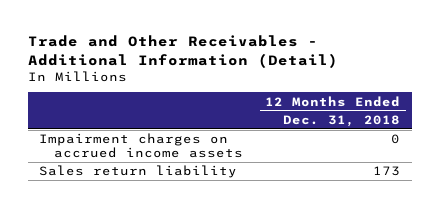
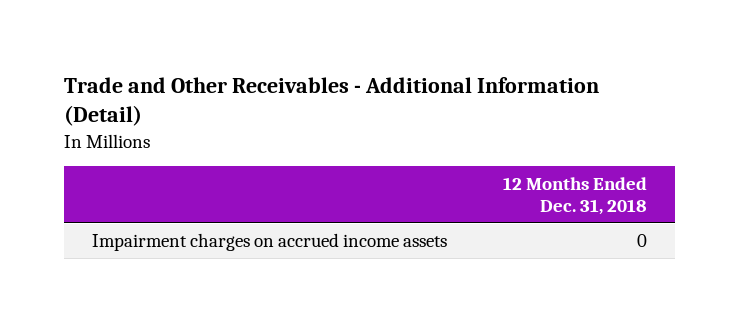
- Sales return liability | 173

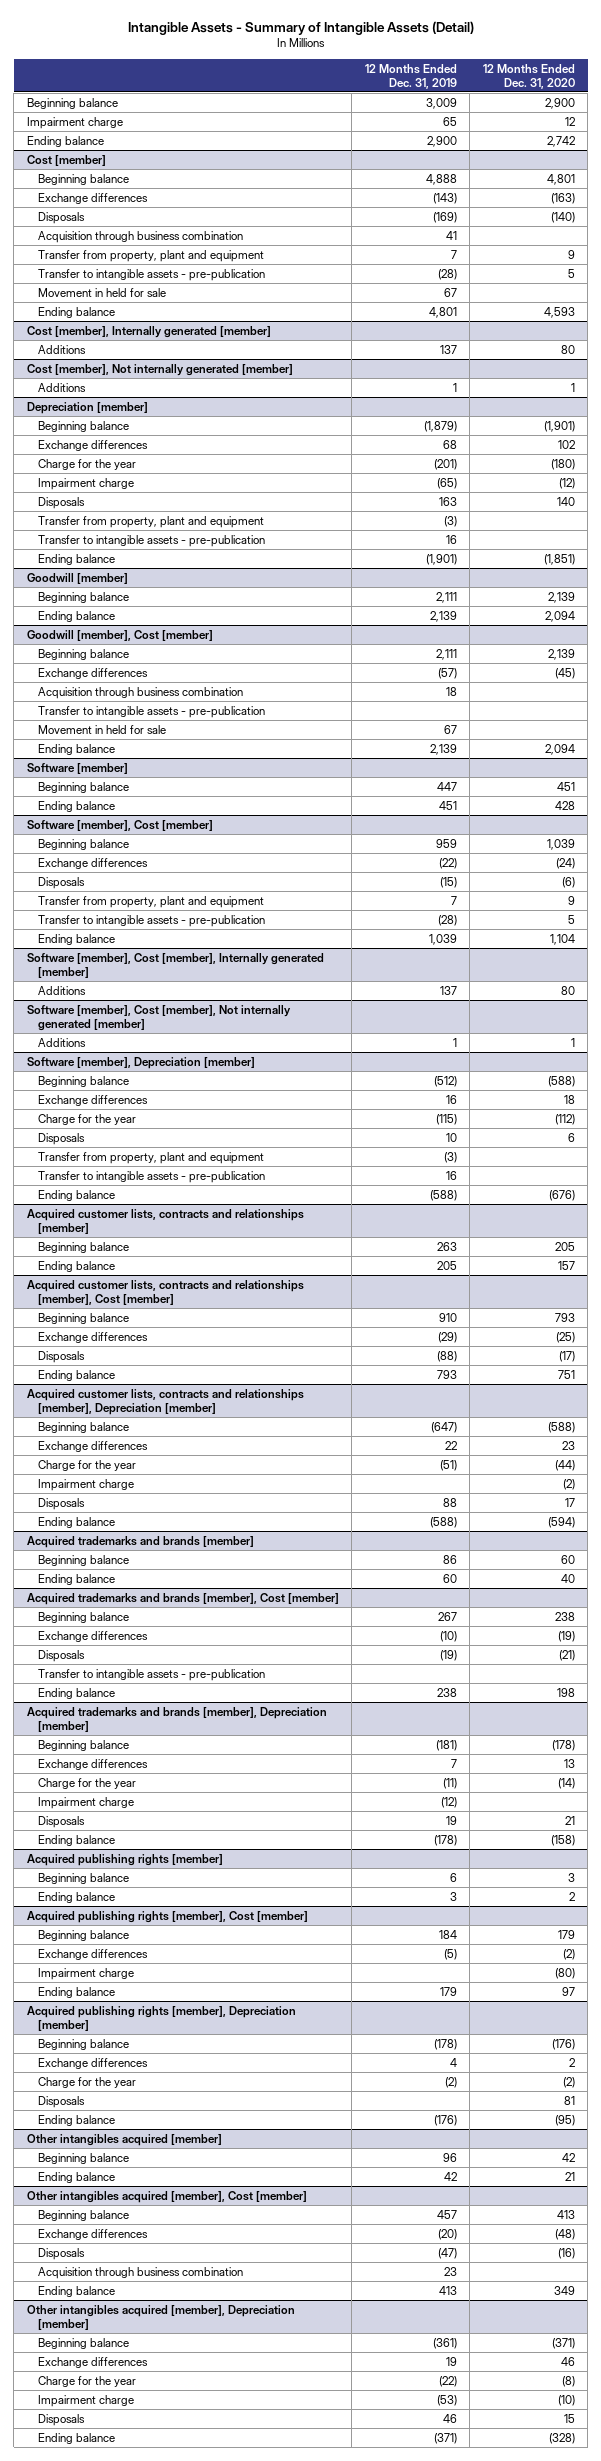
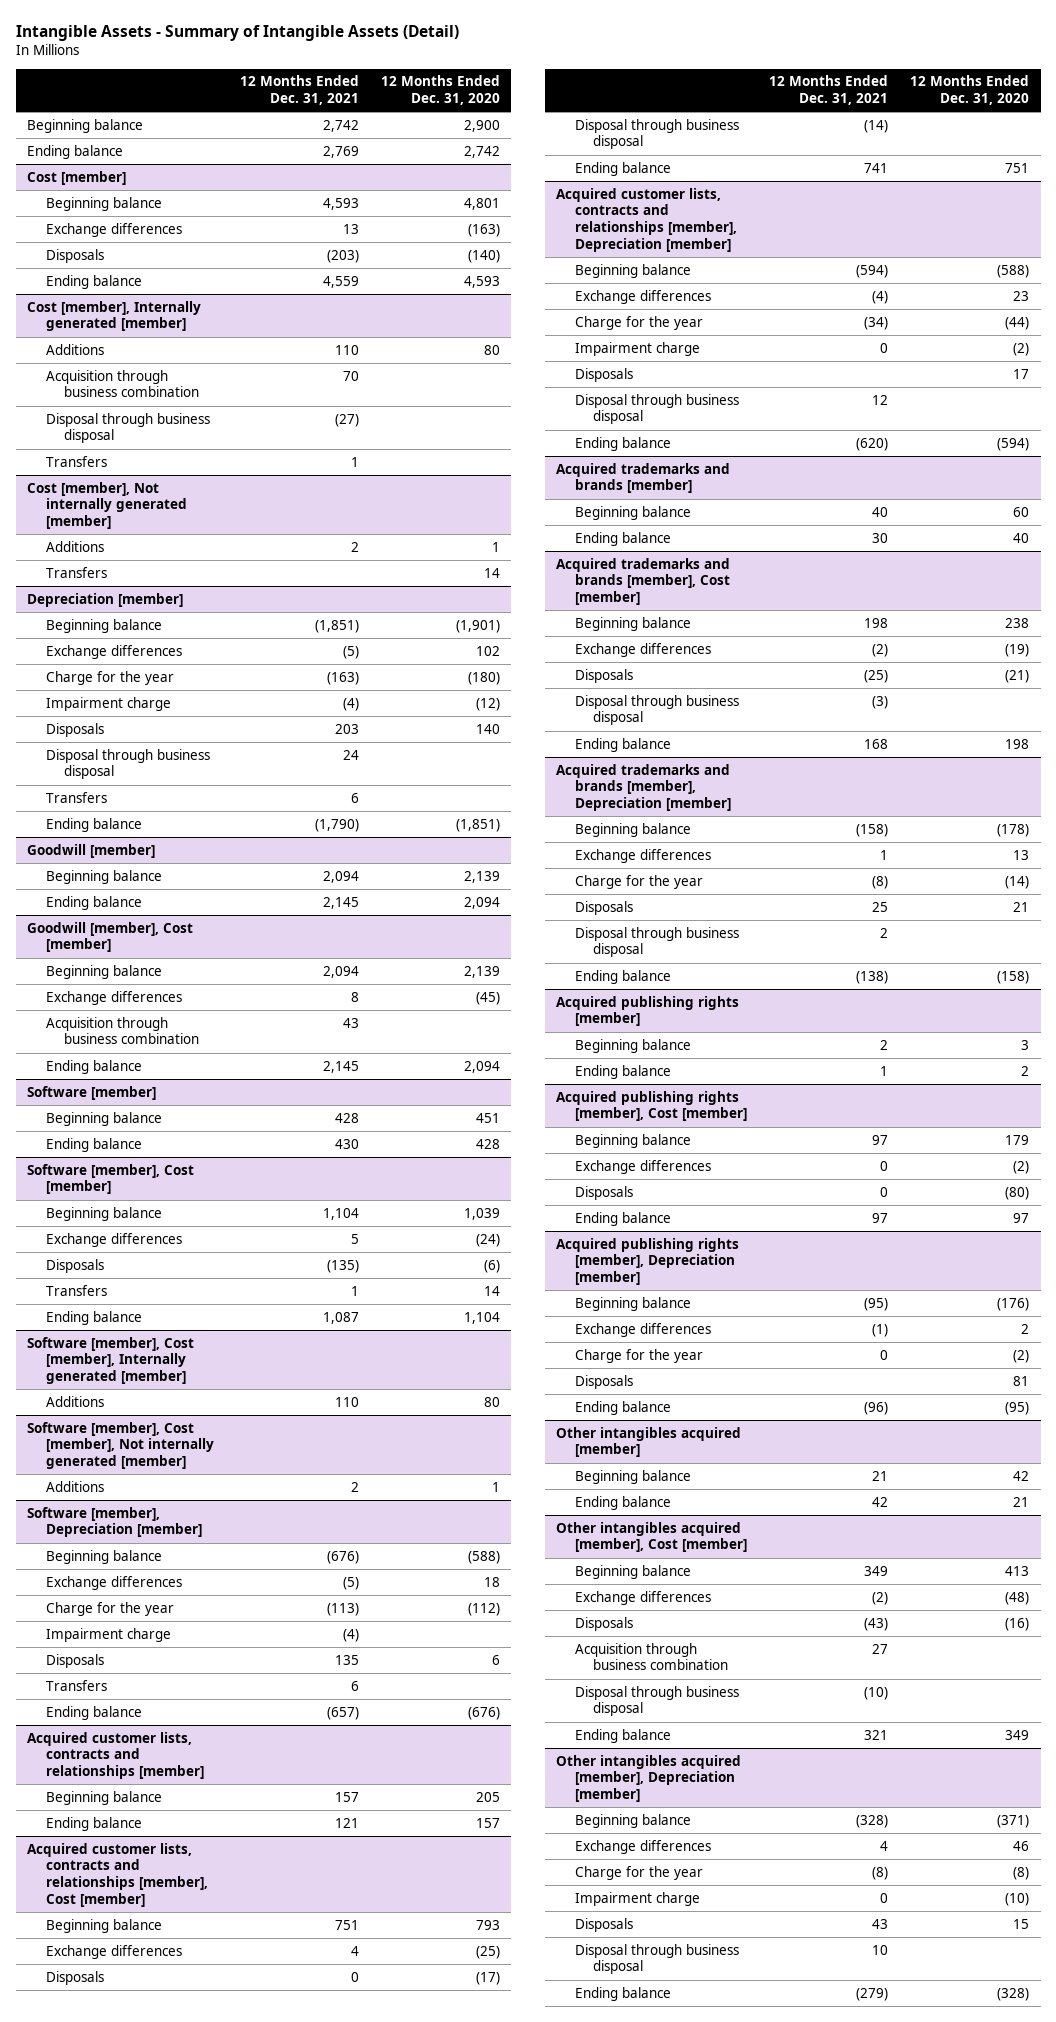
- | 12 Months Ended Dec. 31, 2019 | 12 Months Ended Dec. 31, 2020
+ | 12 Months Ended Dec. 31, 2021 | 12 Months Ended Dec. 31, 2020
- Impairment charge | 65 | 12
@ Cost [member]
- Acquisition through business combination | 41 |
- Transfer from property, plant and equipment | 7 | 9
- Transfer to intangible assets - pre-publication | (28) | 5
- Movement in held for sale | 67 |
@ Cost [member], Internally generated [member]
+ Acquisition through business combination | 70 |
+ Disposal through business disposal | (27) |
+ Transfers | 1 |
@ Cost [member], Not internally generated [member]
+ Transfers | | 14
@ Depreciation [member]
- Transfer from property, plant and equipment | (3) |
- Transfer to intangible assets - pre-publication | 16 |
+ Disposal through business disposal | 24 |
+ Transfers | 6 |
@ Goodwill [member], Cost [member]
- Transfer to intangible assets - pre-publication
- Movement in held for sale | 67 |
@ Software [member], Cost [member]
- Transfer from property, plant and equipment | 7 | 9
- Transfer to intangible assets - pre-publication | (28) | 5
+ Transfers | 1 | 14
@ Software [member], Depreciation [member]
+ Impairment charge | (4) |
- Transfer from property, plant and equipment | (3) |
- Transfer to intangible assets - pre-publication | 16 |
+ Transfers | 6 |
@ Acquired customer lists, contracts and relationships [member], Cost [member]
+ Disposal through business disposal | (14) |
@ Acquired customer lists, contracts and relationships [member], Depreciation [member]
+ Disposal through business disposal | 12 |
@ Acquired trademarks and brands [member], Cost [member]
- Transfer to intangible assets - pre-publication
+ Disposal through business disposal | (3) |
@ Acquired trademarks and brands [member], Depreciation [member]
- Impairment charge | (12) |
+ Disposal through business disposal | 2 |
@ Acquired publishing rights [member], Cost [member]
- Impairment charge | | (80)
+ Disposals | 0 | (80)
@ Other intangibles acquired [member], Cost [member]
+ Disposal through business disposal | (10) |
@ Other intangibles acquired [member], Depreciation [member]
+ Disposal through business disposal | 10 |

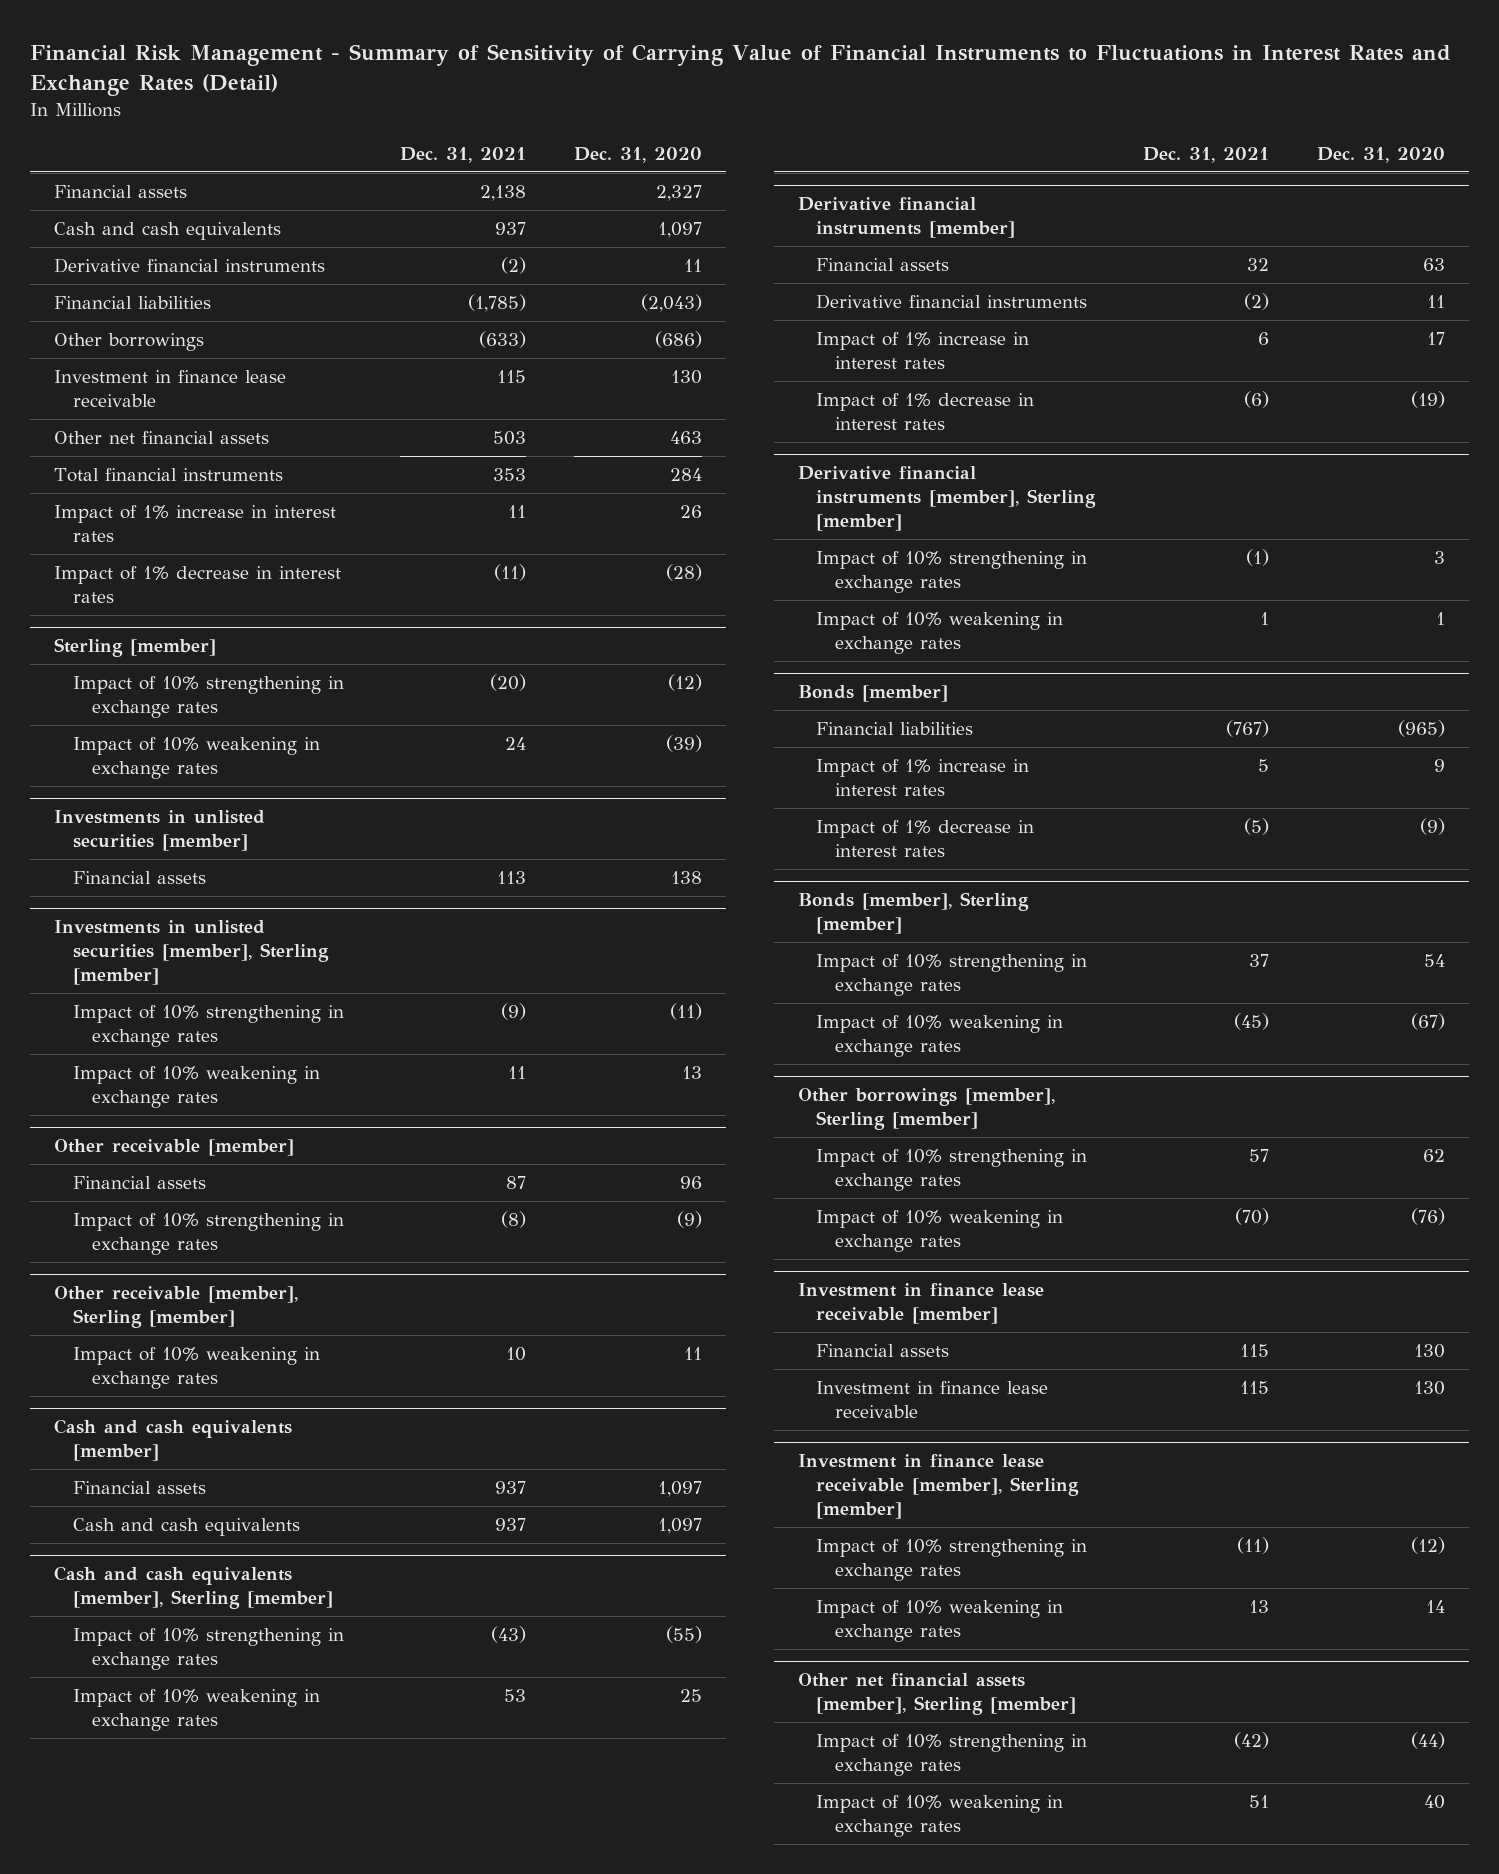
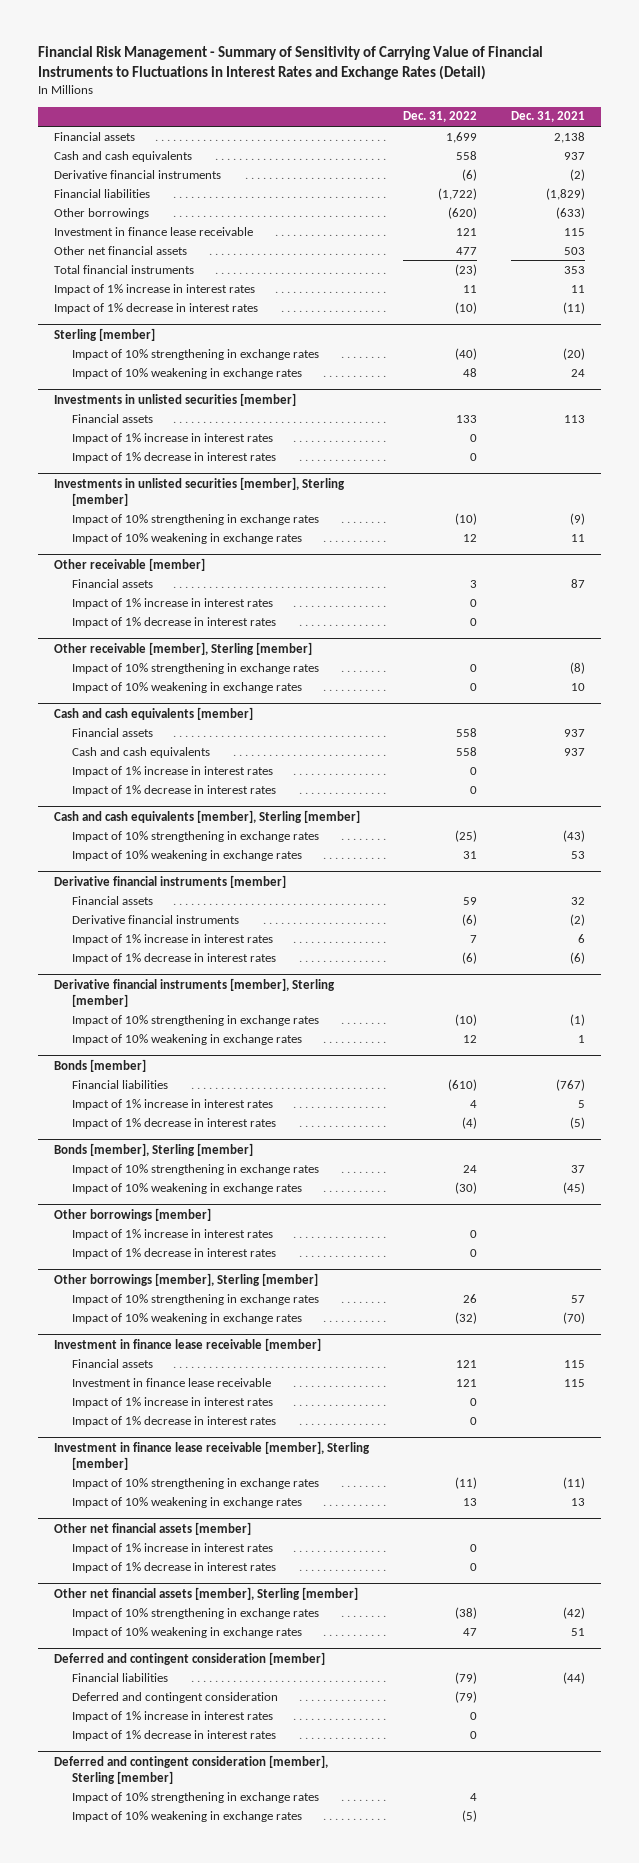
- | Dec. 31, 2021 | Dec. 31, 2020
+ | Dec. 31, 2022 | Dec. 31, 2021
- Financial liabilities | (1,785) | (2,043)
+ Financial liabilities | (1,722) | (1,829)
@ Investments in unlisted securities [member]
+ Impact of 1% increase in interest rates | 0 |
+ Impact of 1% decrease in interest rates | 0 |
@ Other receivable [member]
- Impact of 10% strengthening in exchange rates | (8) | (9)
+ Impact of 1% increase in interest rates | 0 |
+ Impact of 1% decrease in interest rates | 0 |
@ Other receivable [member], Sterling [member]
+ Impact of 10% strengthening in exchange rates | 0 | (8)
@ Cash and cash equivalents [member]
+ Impact of 1% increase in interest rates | 0 |
+ Impact of 1% decrease in interest rates | 0 |
+ Other borrowings [member]
+ Impact of 1% increase in interest rates | 0 |
+ Impact of 1% decrease in interest rates | 0 |
@ Investment in finance lease receivable [member]
+ Impact of 1% increase in interest rates | 0 |
+ Impact of 1% decrease in interest rates | 0 |
+ Other net financial assets [member]
+ Impact of 1% increase in interest rates | 0 |
+ Impact of 1% decrease in interest rates | 0 |
+ Deferred and contingent consideration [member]
+ Financial liabilities | (79) | (44)
+ Deferred and contingent consideration | (79) |
+ Impact of 1% increase in interest rates | 0 |
+ Impact of 1% decrease in interest rates | 0 |
+ Deferred and contingent consideration [member], Sterling [member]
+ Impact of 10% strengthening in exchange rates | 4 |
+ Impact of 10% weakening in exchange rates | (5) |

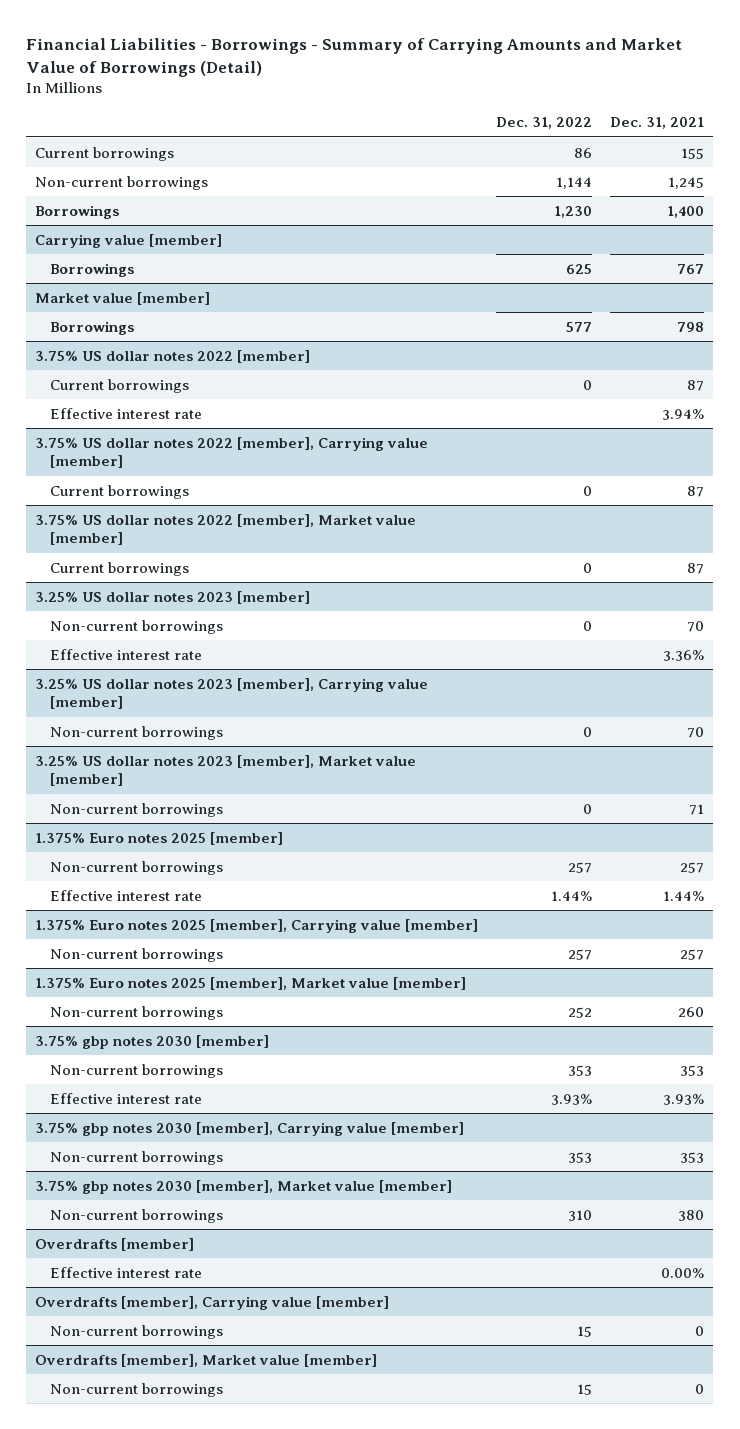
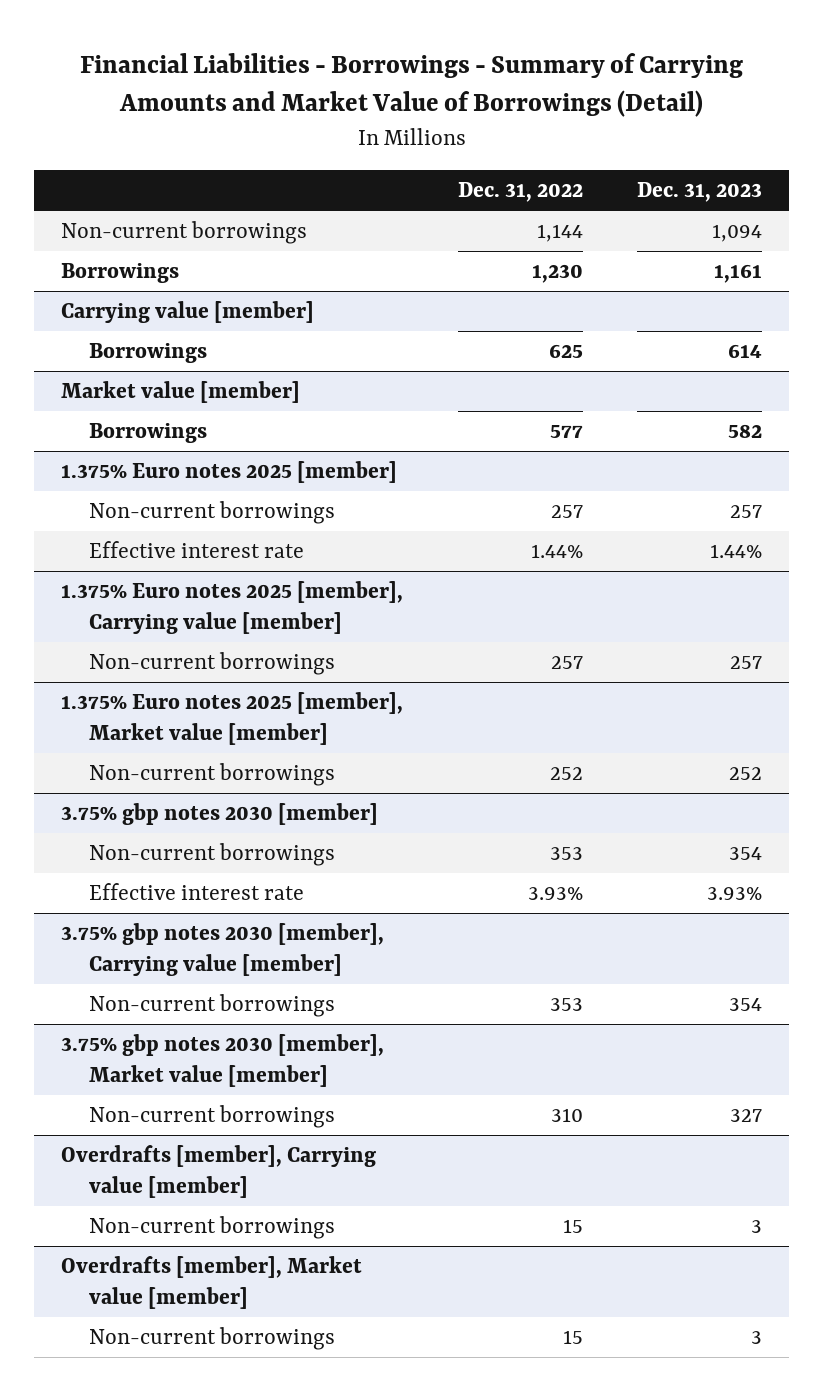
- | Dec. 31, 2022 | Dec. 31, 2021
+ | Dec. 31, 2022 | Dec. 31, 2023
- Current borrowings | 86 | 155
- 3.75% US dollar notes 2022 [member]
- Current borrowings | 0 | 87
- Effective interest rate | | 3.94%
- 3.75% US dollar notes 2022 [member], Carrying value [member]
- Current borrowings | 0 | 87
- 3.75% US dollar notes 2022 [member], Market value [member]
- Current borrowings | 0 | 87
- 3.25% US dollar notes 2023 [member]
- Non-current borrowings | 0 | 70
- Effective interest rate | | 3.36%
- 3.25% US dollar notes 2023 [member], Carrying value [member]
- Non-current borrowings | 0 | 70
- 3.25% US dollar notes 2023 [member], Market value [member]
- Non-current borrowings | 0 | 71
- Overdrafts [member]
- Effective interest rate | | 0.00%

